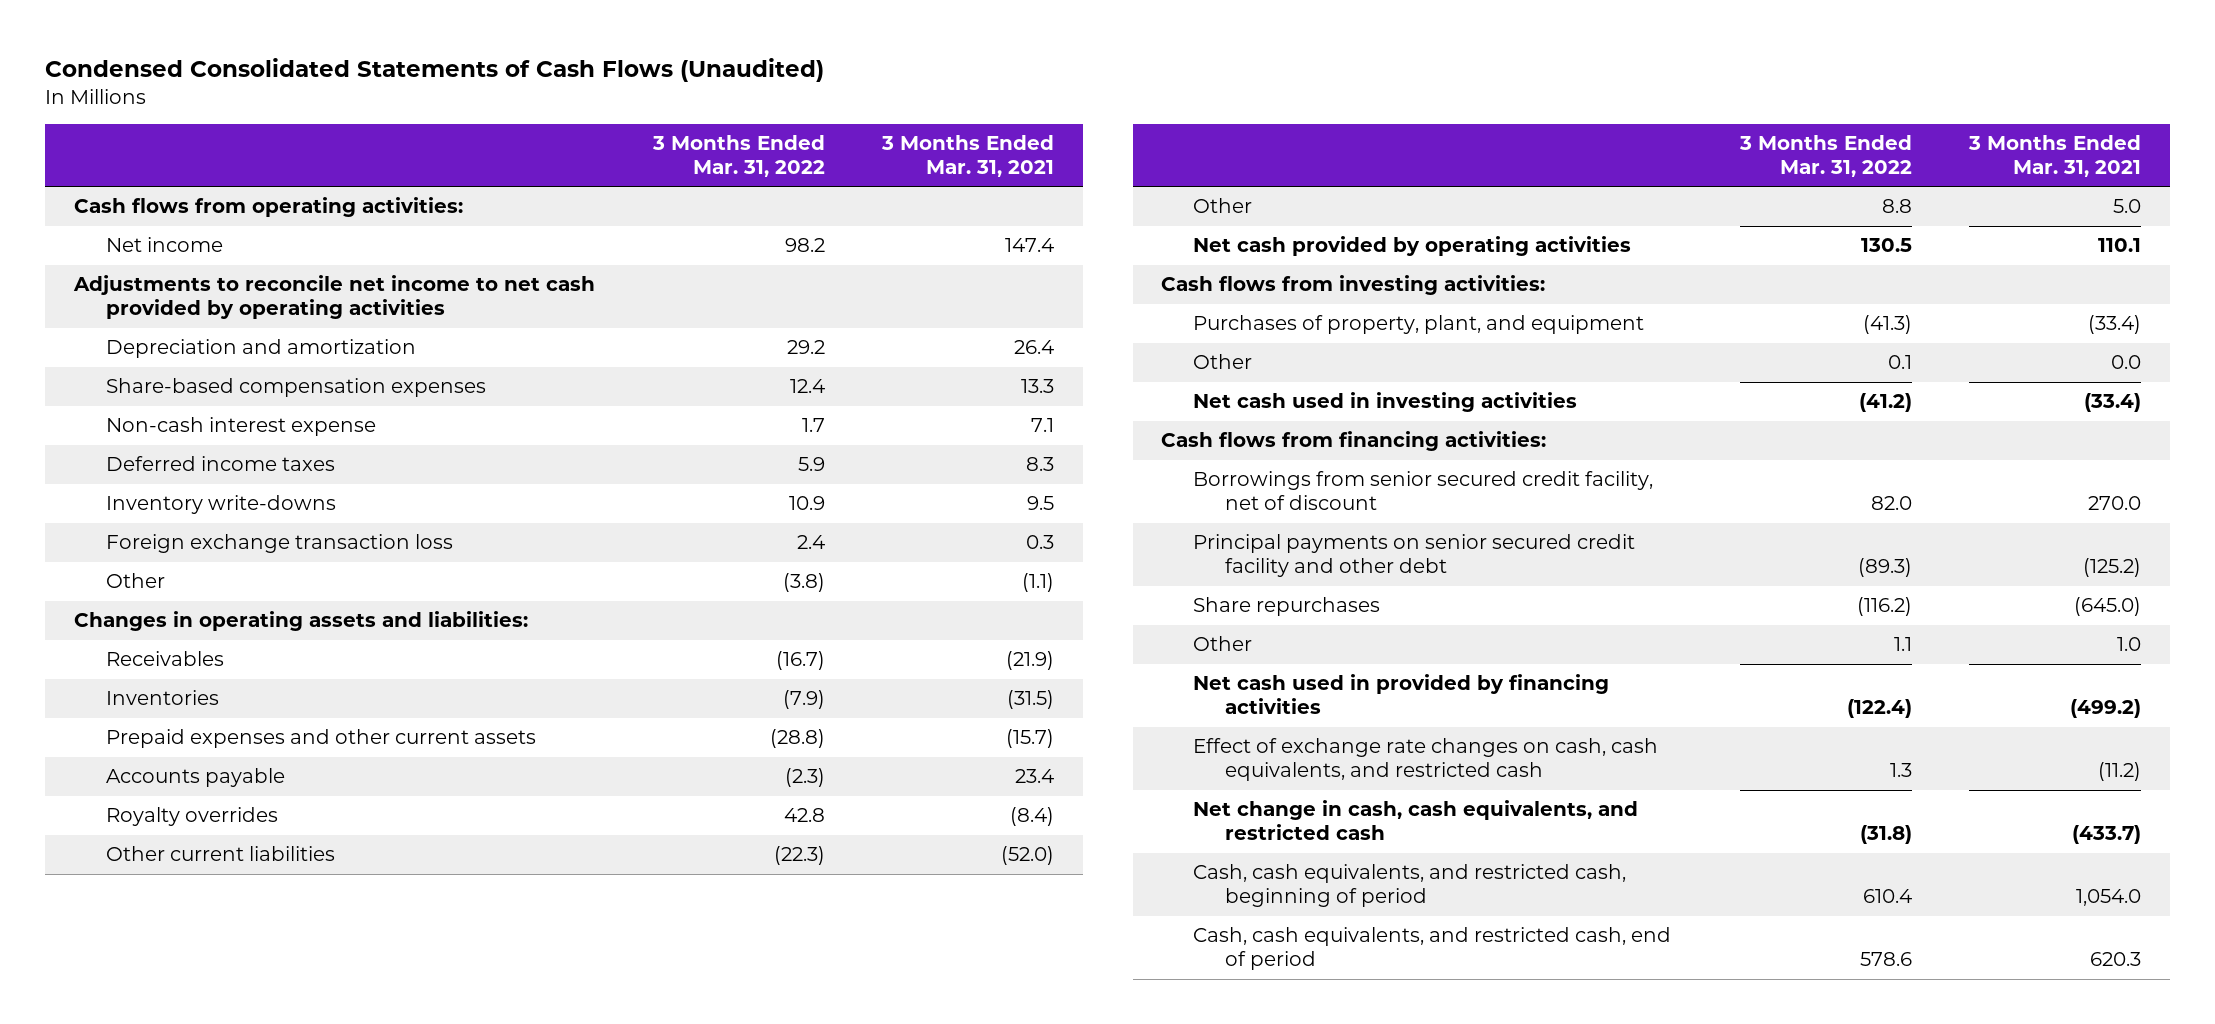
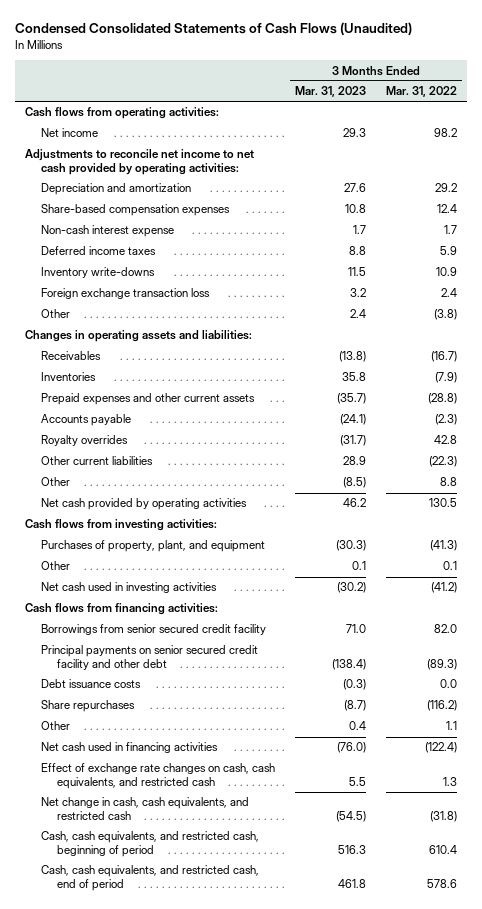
- | 3 Months Ended Mar. 31, 2022 | 3 Months Ended Mar. 31, 2021
+ | 3 Months Ended Mar. 31, 2023 | 3 Months Ended Mar. 31, 2022
- Adjustments to reconcile net income to net cash provided by operating activities
+ Adjustments to reconcile net income to net cash provided by operating activities:
- Borrowings from senior secured credit facility, net of discount | 82.0 | 270.0
+ Borrowings from senior secured credit facility | 71.0 | 82.0
+ Debt issuance costs | (0.3) | 0.0
- Net cash used in provided by financing activities | (122.4) | (499.2)
+ Net cash used in financing activities | (76.0) | (122.4)

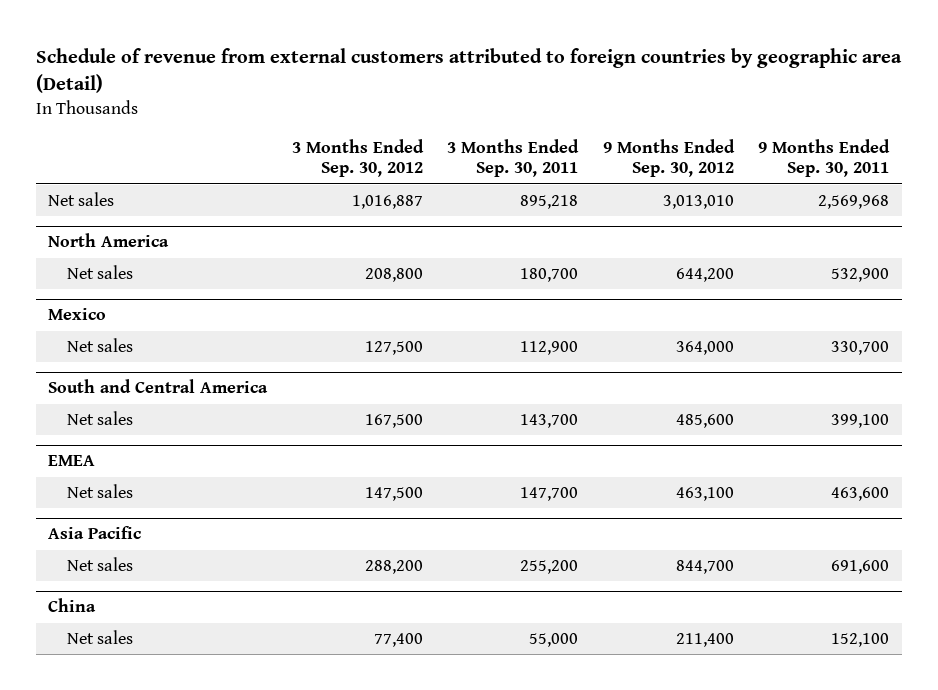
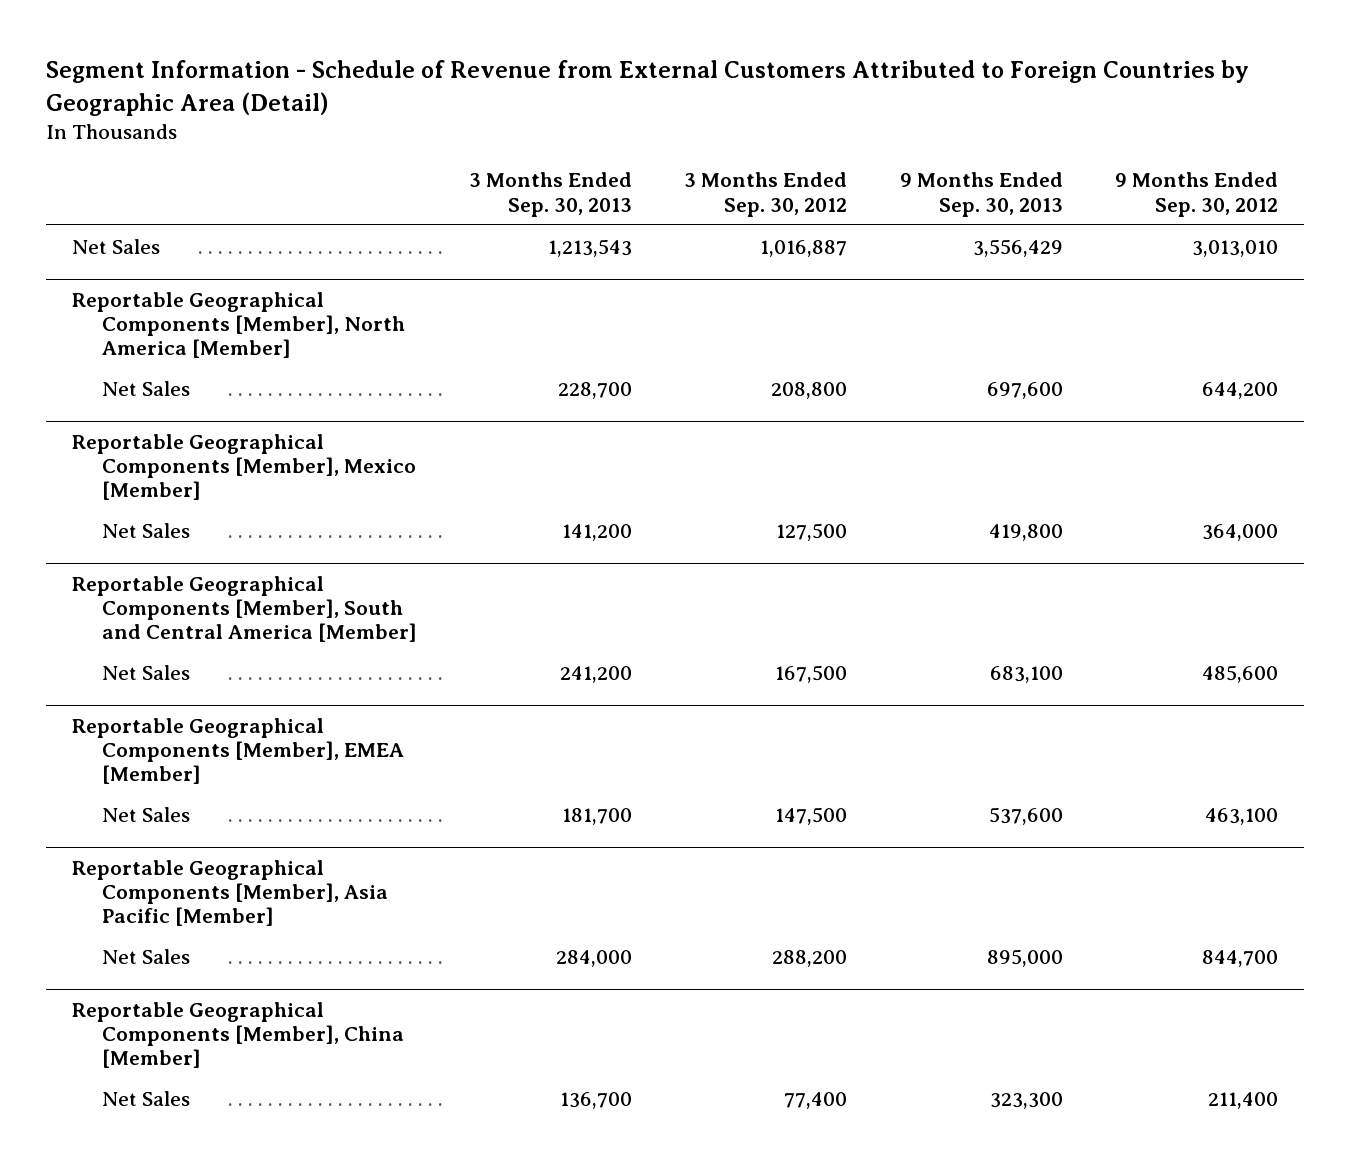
- Schedule of revenue from external customers attributed to foreign countries by geographic area (Detail)
+ Segment Information - Schedule of Revenue from External Customers Attributed to Foreign Countries by Geographic Area (Detail)
- | 3 Months Ended Sep. 30, 2012 | 3 Months Ended Sep. 30, 2011 | 9 Months Ended Sep. 30, 2012 | 9 Months Ended Sep. 30, 2011
+ | 3 Months Ended Sep. 30, 2013 | 3 Months Ended Sep. 30, 2012 | 9 Months Ended Sep. 30, 2013 | 9 Months Ended Sep. 30, 2012
- Net sales | 1,016,887 | 895,218 | 3,013,010 | 2,569,968
- North America
- Net sales | 208,800 | 180,700 | 644,200 | 532,900
- Mexico
- Net sales | 127,500 | 112,900 | 364,000 | 330,700
- South and Central America
- Net sales | 167,500 | 143,700 | 485,600 | 399,100
- EMEA
- Net sales | 147,500 | 147,700 | 463,100 | 463,600
- Asia Pacific
- Net sales | 288,200 | 255,200 | 844,700 | 691,600
- China
- Net sales | 77,400 | 55,000 | 211,400 | 152,100
+ Net Sales | 1,213,543 | 1,016,887 | 3,556,429 | 3,013,010
+ Reportable Geographical Components [Member], North America [Member]
+ Net Sales | 228,700 | 208,800 | 697,600 | 644,200
+ Reportable Geographical Components [Member], Mexico [Member]
+ Net Sales | 141,200 | 127,500 | 419,800 | 364,000
+ Reportable Geographical Components [Member], South and Central America [Member]
+ Net Sales | 241,200 | 167,500 | 683,100 | 485,600
+ Reportable Geographical Components [Member], EMEA [Member]
+ Net Sales | 181,700 | 147,500 | 537,600 | 463,100
+ Reportable Geographical Components [Member], Asia Pacific [Member]
+ Net Sales | 284,000 | 288,200 | 895,000 | 844,700
+ Reportable Geographical Components [Member], China [Member]
+ Net Sales | 136,700 | 77,400 | 323,300 | 211,400

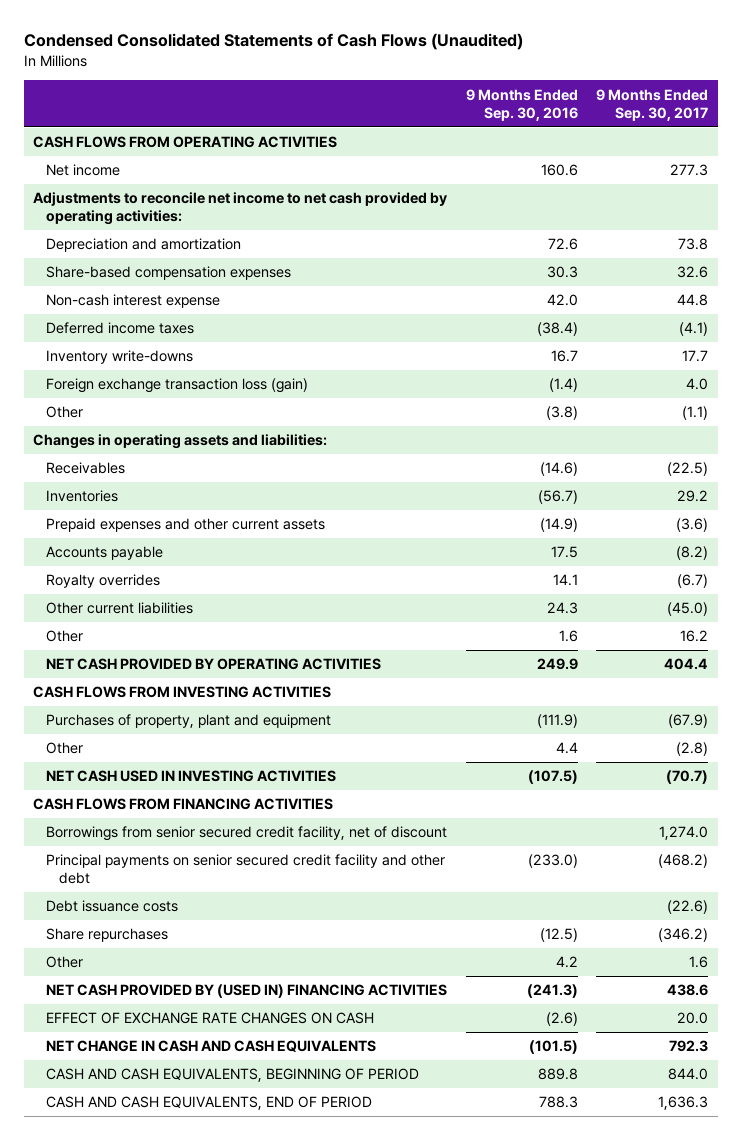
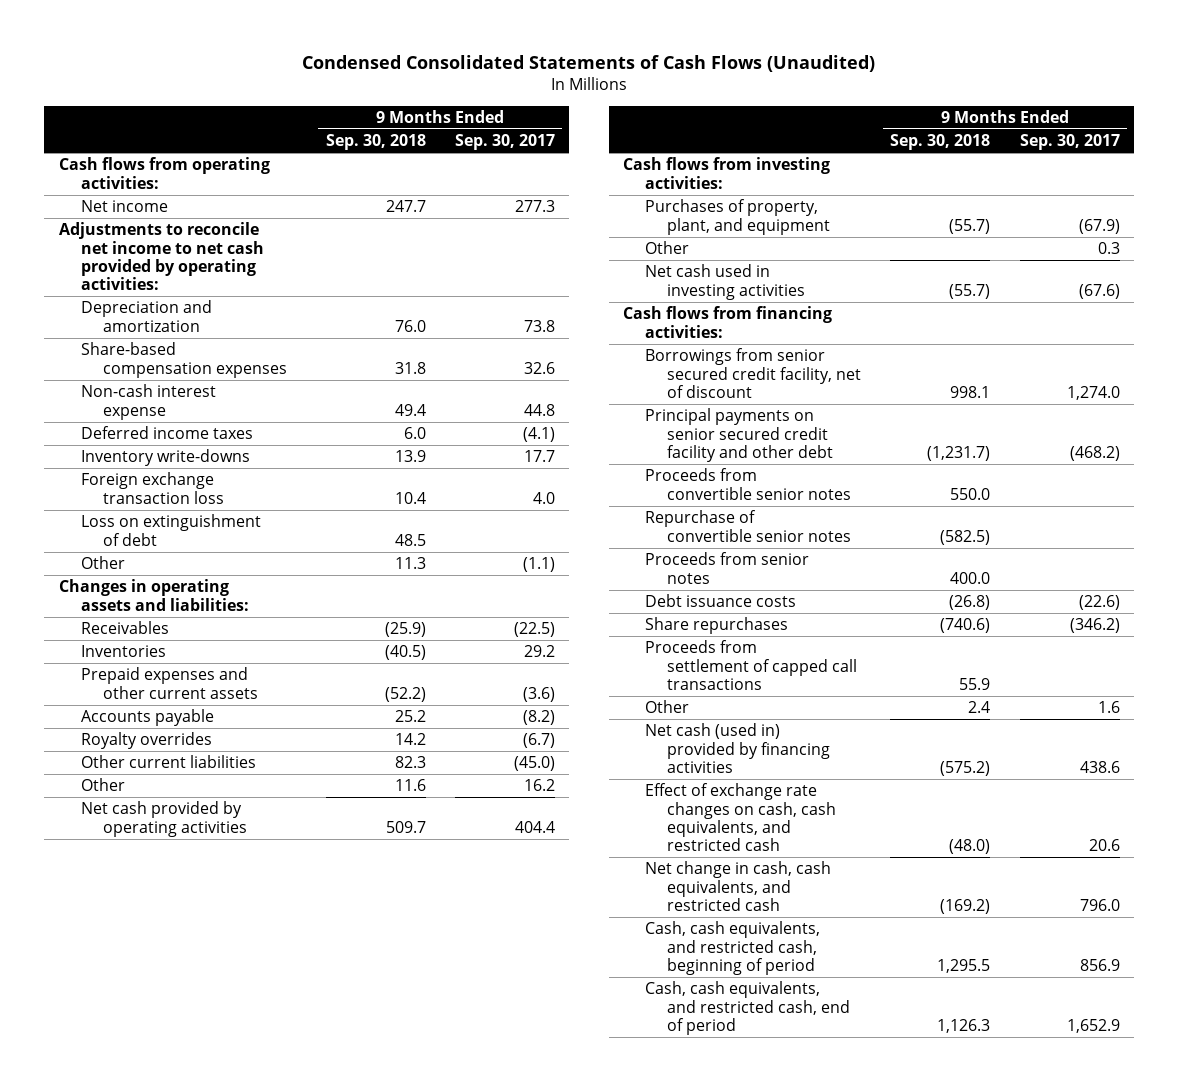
- | 9 Months Ended Sep. 30, 2016 | 9 Months Ended Sep. 30, 2017
+ | 9 Months Ended Sep. 30, 2018 | 9 Months Ended Sep. 30, 2017
- CASH FLOWS FROM OPERATING ACTIVITIES
+ Cash flows from operating activities:
- Foreign exchange transaction loss (gain) | (1.4) | 4.0
+ Foreign exchange transaction loss | 10.4 | 4.0
+ Loss on extinguishment of debt | 48.5 |
- NET CASH PROVIDED BY OPERATING ACTIVITIES | 249.9 | 404.4
- CASH FLOWS FROM INVESTING ACTIVITIES
- Purchases of property, plant and equipment | (111.9) | (67.9)
- Other | 4.4 | (2.8)
- NET CASH USED IN INVESTING ACTIVITIES | (107.5) | (70.7)
- CASH FLOWS FROM FINANCING ACTIVITIES
+ Net cash provided by operating activities | 509.7 | 404.4
+ Cash flows from investing activities:
+ Purchases of property, plant, and equipment | (55.7) | (67.9)
+ Other | | 0.3
+ Net cash used in investing activities | (55.7) | (67.6)
+ Cash flows from financing activities:
+ Proceeds from convertible senior notes | 550.0 |
+ Repurchase of convertible senior notes | (582.5) |
+ Proceeds from senior notes | 400.0 |
+ Proceeds from settlement of capped call transactions | 55.9 |
- NET CASH PROVIDED BY (USED IN) FINANCING ACTIVITIES | (241.3) | 438.6
- EFFECT OF EXCHANGE RATE CHANGES ON CASH | (2.6) | 20.0
- NET CHANGE IN CASH AND CASH EQUIVALENTS | (101.5) | 792.3
- CASH AND CASH EQUIVALENTS, BEGINNING OF PERIOD | 889.8 | 844.0
- CASH AND CASH EQUIVALENTS, END OF PERIOD | 788.3 | 1,636.3
+ Net cash (used in) provided by financing activities | (575.2) | 438.6
+ Effect of exchange rate changes on cash, cash equivalents, and restricted cash | (48.0) | 20.6
+ Net change in cash, cash equivalents, and restricted cash | (169.2) | 796.0
+ Cash, cash equivalents, and restricted cash, beginning of period | 1,295.5 | 856.9
+ Cash, cash equivalents, and restricted cash, end of period | 1,126.3 | 1,652.9

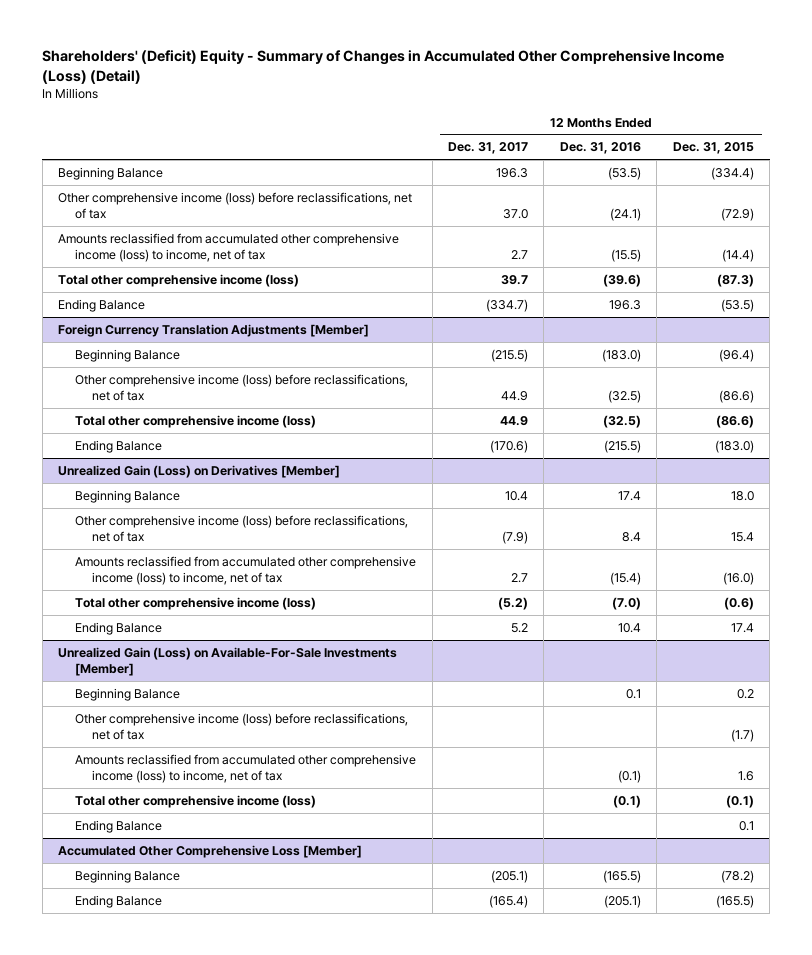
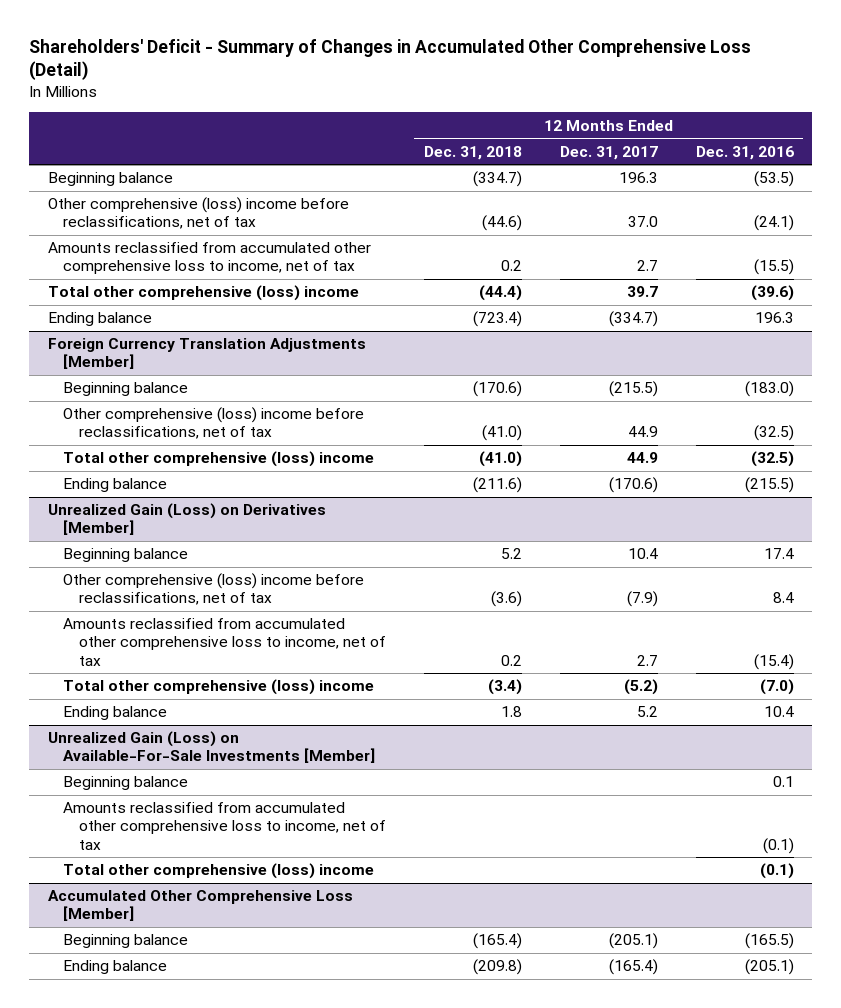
- Shareholders' (Deficit) Equity - Summary of Changes in Accumulated Other Comprehensive Income (Loss) (Detail)
+ Shareholders' Deficit - Summary of Changes in Accumulated Other Comprehensive Loss (Detail)
- | 12 Months Ended Dec. 31, 2017 | 12 Months Ended Dec. 31, 2016 | 12 Months Ended Dec. 31, 2015
+ | 12 Months Ended Dec. 31, 2018 | 12 Months Ended Dec. 31, 2017 | 12 Months Ended Dec. 31, 2016
- Beginning Balance | 196.3 | (53.5) | (334.4)
- Other comprehensive income (loss) before reclassifications, net of tax | 37.0 | (24.1) | (72.9)
- Amounts reclassified from accumulated other comprehensive income (loss) to income, net of tax | 2.7 | (15.5) | (14.4)
- Total other comprehensive income (loss) | 39.7 | (39.6) | (87.3)
- Ending Balance | (334.7) | 196.3 | (53.5)
+ Beginning balance | (334.7) | 196.3 | (53.5)
+ Other comprehensive (loss) income before reclassifications, net of tax | (44.6) | 37.0 | (24.1)
+ Amounts reclassified from accumulated other comprehensive loss to income, net of tax | 0.2 | 2.7 | (15.5)
+ Total other comprehensive (loss) income | (44.4) | 39.7 | (39.6)
+ Ending balance | (723.4) | (334.7) | 196.3
@ Foreign Currency Translation Adjustments [Member]
- Beginning Balance | (215.5) | (183.0) | (96.4)
- Other comprehensive income (loss) before reclassifications, net of tax | 44.9 | (32.5) | (86.6)
- Total other comprehensive income (loss) | 44.9 | (32.5) | (86.6)
- Ending Balance | (170.6) | (215.5) | (183.0)
+ Beginning balance | (170.6) | (215.5) | (183.0)
+ Other comprehensive (loss) income before reclassifications, net of tax | (41.0) | 44.9 | (32.5)
+ Total other comprehensive (loss) income | (41.0) | 44.9 | (32.5)
+ Ending balance | (211.6) | (170.6) | (215.5)
@ Unrealized Gain (Loss) on Derivatives [Member]
- Beginning Balance | 10.4 | 17.4 | 18.0
- Other comprehensive income (loss) before reclassifications, net of tax | (7.9) | 8.4 | 15.4
- Amounts reclassified from accumulated other comprehensive income (loss) to income, net of tax | 2.7 | (15.4) | (16.0)
- Total other comprehensive income (loss) | (5.2) | (7.0) | (0.6)
- Ending Balance | 5.2 | 10.4 | 17.4
+ Beginning balance | 5.2 | 10.4 | 17.4
+ Other comprehensive (loss) income before reclassifications, net of tax | (3.6) | (7.9) | 8.4
+ Amounts reclassified from accumulated other comprehensive loss to income, net of tax | 0.2 | 2.7 | (15.4)
+ Total other comprehensive (loss) income | (3.4) | (5.2) | (7.0)
+ Ending balance | 1.8 | 5.2 | 10.4
@ Unrealized Gain (Loss) on Available-For-Sale Investments [Member]
- Beginning Balance | | 0.1 | 0.2
- Other comprehensive income (loss) before reclassifications, net of tax | | | (1.7)
- Amounts reclassified from accumulated other comprehensive income (loss) to income, net of tax | | (0.1) | 1.6
- Total other comprehensive income (loss) | | (0.1) | (0.1)
- Ending Balance | | | 0.1
+ Beginning balance | | | 0.1
+ Amounts reclassified from accumulated other comprehensive loss to income, net of tax | | | (0.1)
+ Total other comprehensive (loss) income | | | (0.1)
@ Accumulated Other Comprehensive Loss [Member]
- Beginning Balance | (205.1) | (165.5) | (78.2)
- Ending Balance | (165.4) | (205.1) | (165.5)
+ Beginning balance | (165.4) | (205.1) | (165.5)
+ Ending balance | (209.8) | (165.4) | (205.1)

